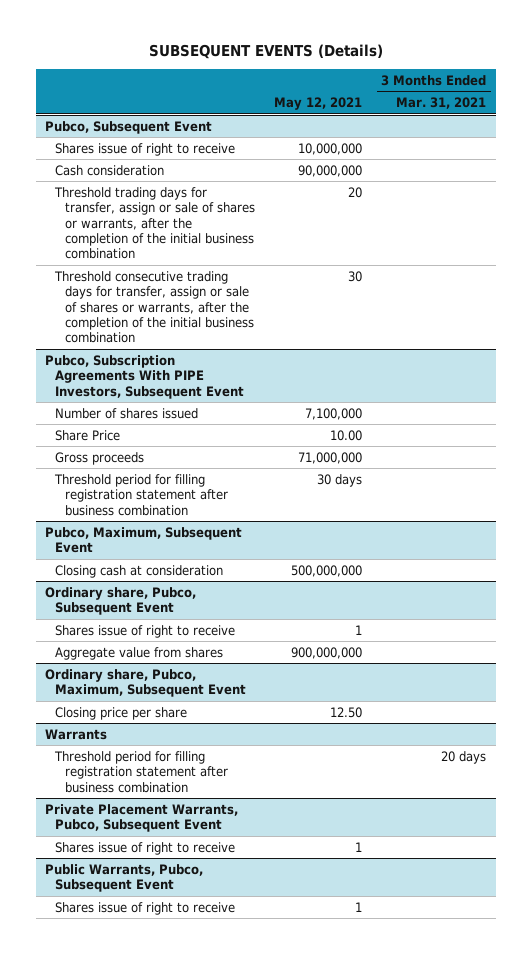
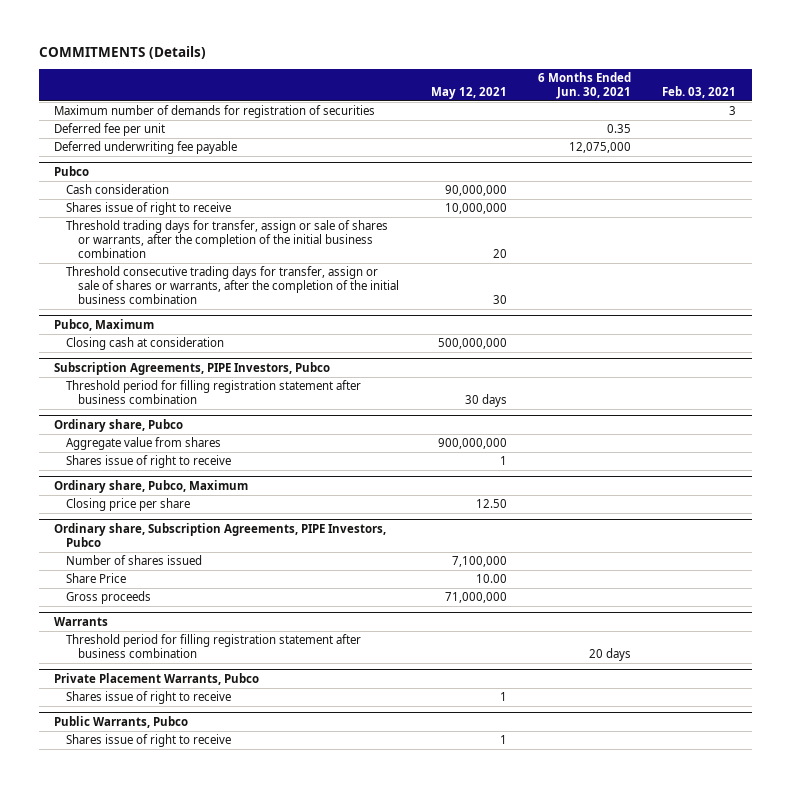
- SUBSEQUENT EVENTS (Details)
+ COMMITMENTS (Details)
- | May 12, 2021 | 3 Months Ended Mar. 31, 2021
+ | May 12, 2021 | 6 Months Ended Jun. 30, 2021 | Feb. 03, 2021
- Pubco, Subsequent Event
- Shares issue of right to receive | 10,000,000 |
+ Maximum number of demands for registration of securities | | | 3
+ Deferred fee per unit | | 0.35 |
+ Deferred underwriting fee payable | | 12,075,000 |
+ Pubco
+ Shares issue of right to receive | 10,000,000 | |
- Pubco, Subscription Agreements With PIPE Investors, Subsequent Event
- Number of shares issued | 7,100,000 |
- Share Price | 10.00 |
- Gross proceeds | 71,000,000 |
- Threshold period for filling registration statement after business combination | 30 days |
- Pubco, Maximum, Subsequent Event
+ Pubco, Maximum
- Ordinary share, Pubco, Subsequent Event
- Shares issue of right to receive | 1 |
+ Subscription Agreements, PIPE Investors, Pubco
+ Threshold period for filling registration statement after business combination | 30 days | |
+ Ordinary share, Pubco
- Ordinary share, Pubco, Maximum, Subsequent Event
+ Shares issue of right to receive | 1 | |
+ Ordinary share, Pubco, Maximum
+ Ordinary share, Subscription Agreements, PIPE Investors, Pubco
+ Number of shares issued | 7,100,000 | |
+ Share Price | 10.00 | |
+ Gross proceeds | 71,000,000 | |
- Private Placement Warrants, Pubco, Subsequent Event
+ Private Placement Warrants, Pubco
- Public Warrants, Pubco, Subsequent Event
+ Public Warrants, Pubco

